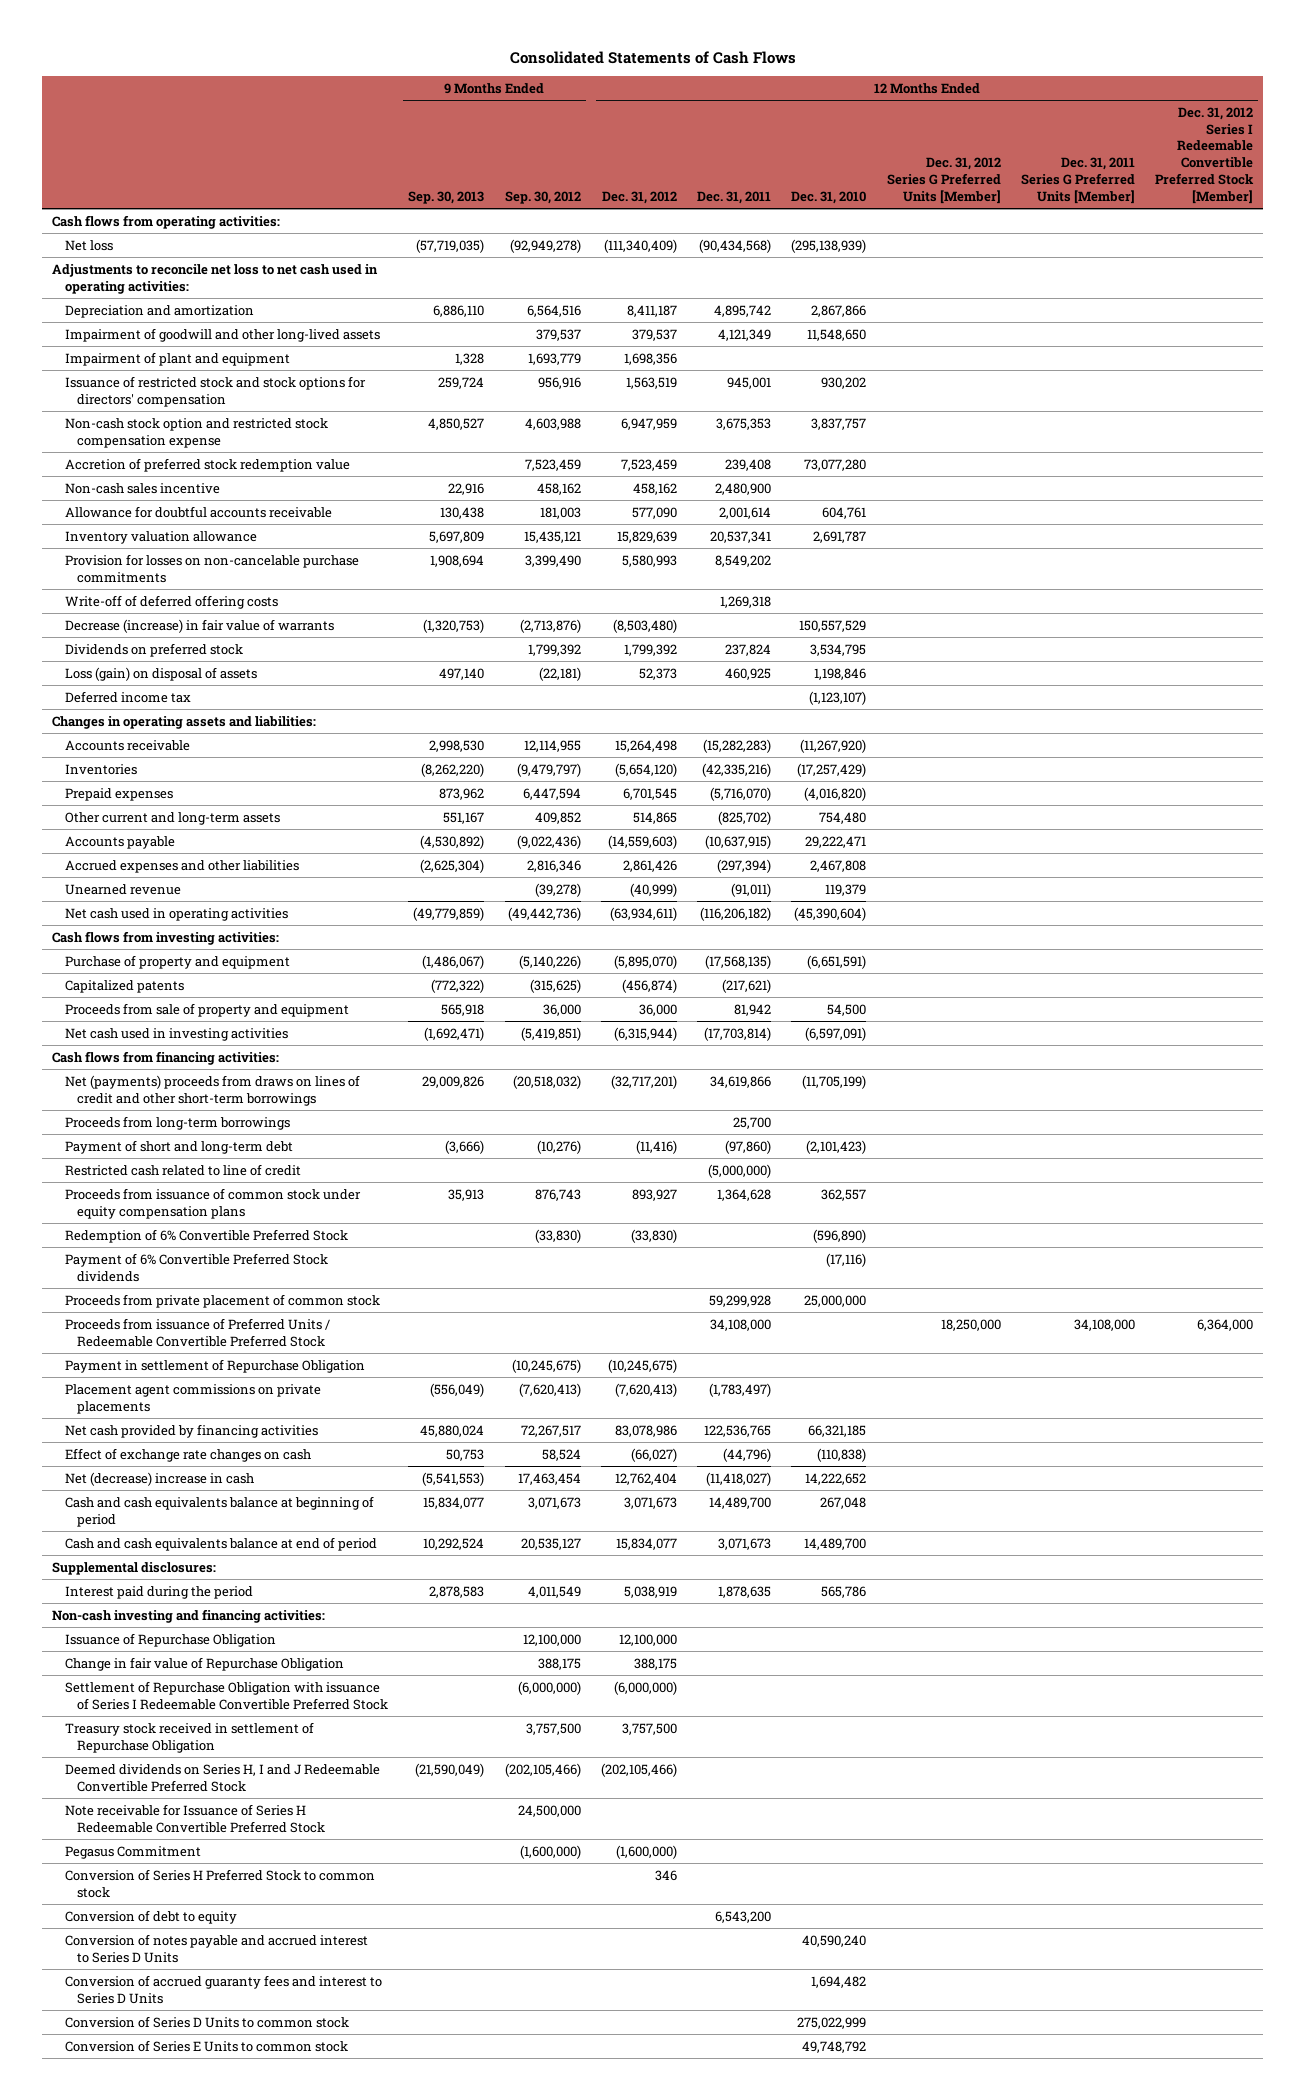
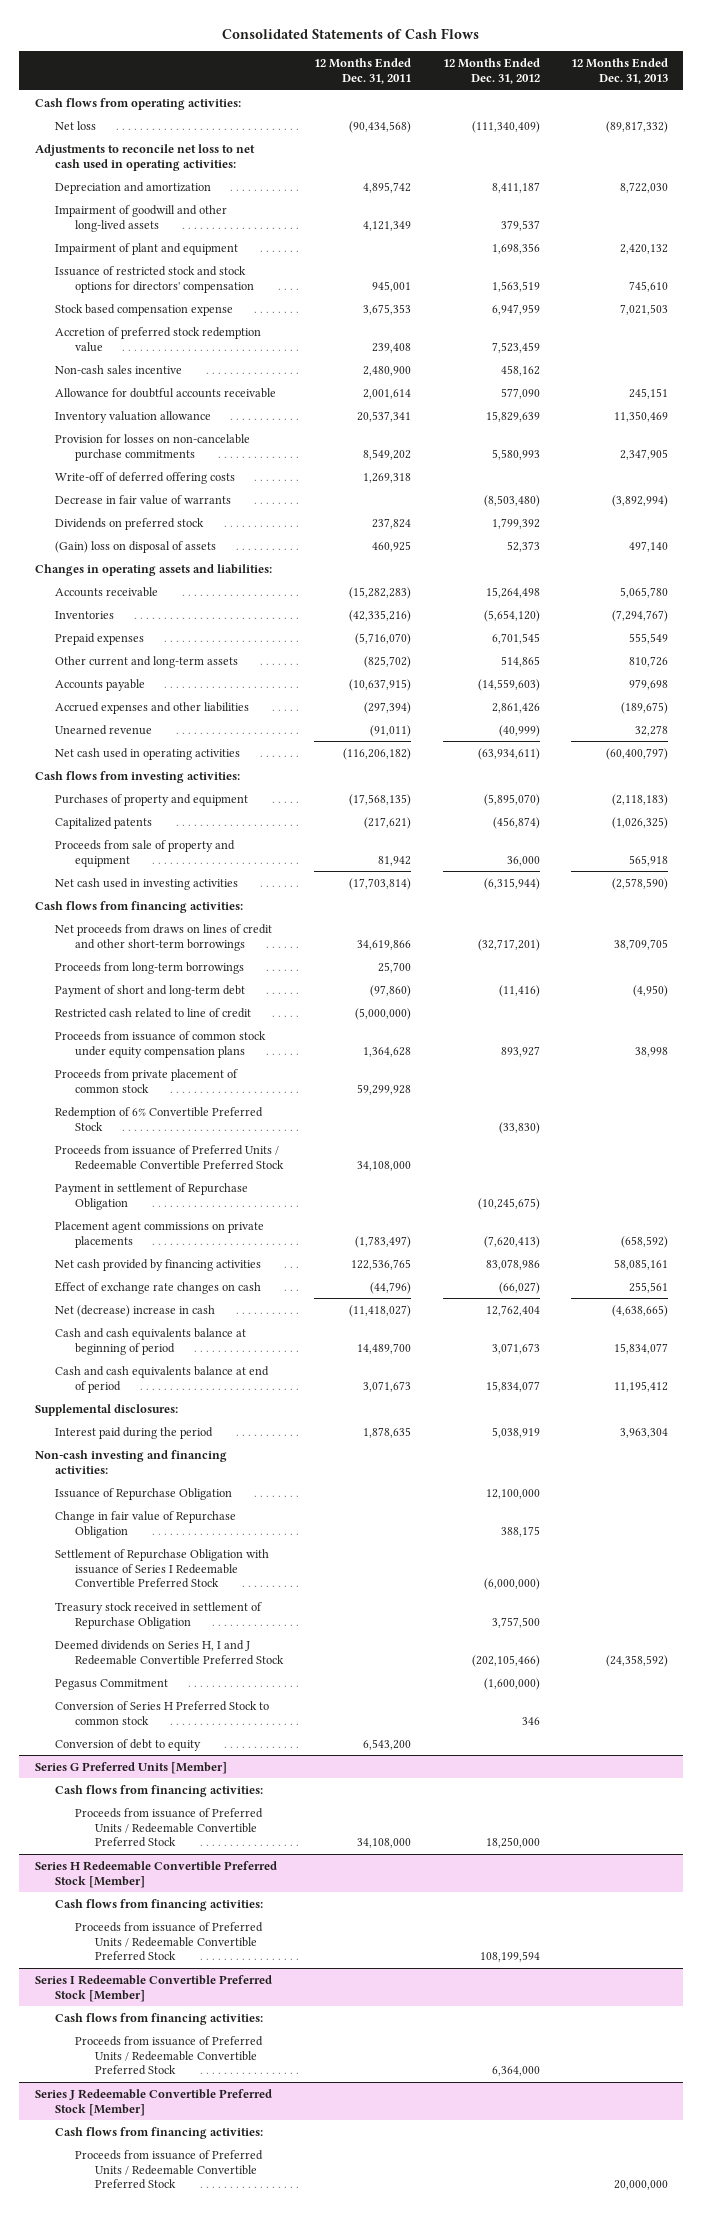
- | 9 Months Ended Sep. 30, 2013 | 9 Months Ended Sep. 30, 2012 | 12 Months Ended Dec. 31, 2012 | 12 Months Ended Dec. 31, 2011 | 12 Months Ended Dec. 31, 2010 | 12 Months Ended Dec. 31, 2012 Series G Preferred Units [Member] | 12 Months Ended Dec. 31, 2011 Series G Preferred Units [Member] | 12 Months Ended Dec. 31, 2012 Series I Redeemable Convertible Preferred Stock [Member]
+ | 12 Months Ended Dec. 31, 2011 | 12 Months Ended Dec. 31, 2012 | 12 Months Ended Dec. 31, 2013
- Non-cash stock option and restricted stock compensation expense | 4,850,527 | 4,603,988 | 6,947,959 | 3,675,353 | 3,837,757 | | |
+ Stock based compensation expense | 3,675,353 | 6,947,959 | 7,021,503
- Decrease (increase) in fair value of warrants | (1,320,753) | (2,713,876) | (8,503,480) | | 150,557,529 | | |
+ Decrease in fair value of warrants | | (8,503,480) | (3,892,994)
- Loss (gain) on disposal of assets | 497,140 | (22,181) | 52,373 | 460,925 | 1,198,846 | | |
- Deferred income tax | | | | | (1,123,107) | | |
+ (Gain) loss on disposal of assets | 460,925 | 52,373 | 497,140
- Purchase of property and equipment | (1,486,067) | (5,140,226) | (5,895,070) | (17,568,135) | (6,651,591) | | |
+ Purchases of property and equipment | (17,568,135) | (5,895,070) | (2,118,183)
- Net (payments) proceeds from draws on lines of credit and other short-term borrowings | 29,009,826 | (20,518,032) | (32,717,201) | 34,619,866 | (11,705,199) | | |
+ Net proceeds from draws on lines of credit and other short-term borrowings | 34,619,866 | (32,717,201) | 38,709,705
- Payment of 6% Convertible Preferred Stock dividends | | | | | (17,116) | | |
moved down: Redemption of 6% Convertible Preferred Stock | | (33,830) |
- Note receivable for Issuance of Series H Redeemable Convertible Preferred Stock | | 24,500,000 | | | | | |
- Conversion of notes payable and accrued interest to Series D Units | | | | | 40,590,240 | | |
- Conversion of accrued guaranty fees and interest to Series D Units | | | | | 1,694,482 | | |
- Conversion of Series D Units to common stock | | | | | 275,022,999 | | |
- Conversion of Series E Units to common stock | | | | | 49,748,792 | | |
+ Series G Preferred Units [Member]
+ Cash flows from financing activities:
+ Proceeds from issuance of Preferred Units / Redeemable Convertible Preferred Stock | 34,108,000 | 18,250,000 |
+ Series H Redeemable Convertible Preferred Stock [Member]
+ Cash flows from financing activities:
+ Proceeds from issuance of Preferred Units / Redeemable Convertible Preferred Stock | | 108,199,594 |
+ Series I Redeemable Convertible Preferred Stock [Member]
+ Cash flows from financing activities:
+ Proceeds from issuance of Preferred Units / Redeemable Convertible Preferred Stock | | 6,364,000 |
+ Series J Redeemable Convertible Preferred Stock [Member]
+ Cash flows from financing activities:
+ Proceeds from issuance of Preferred Units / Redeemable Convertible Preferred Stock | | | 20,000,000

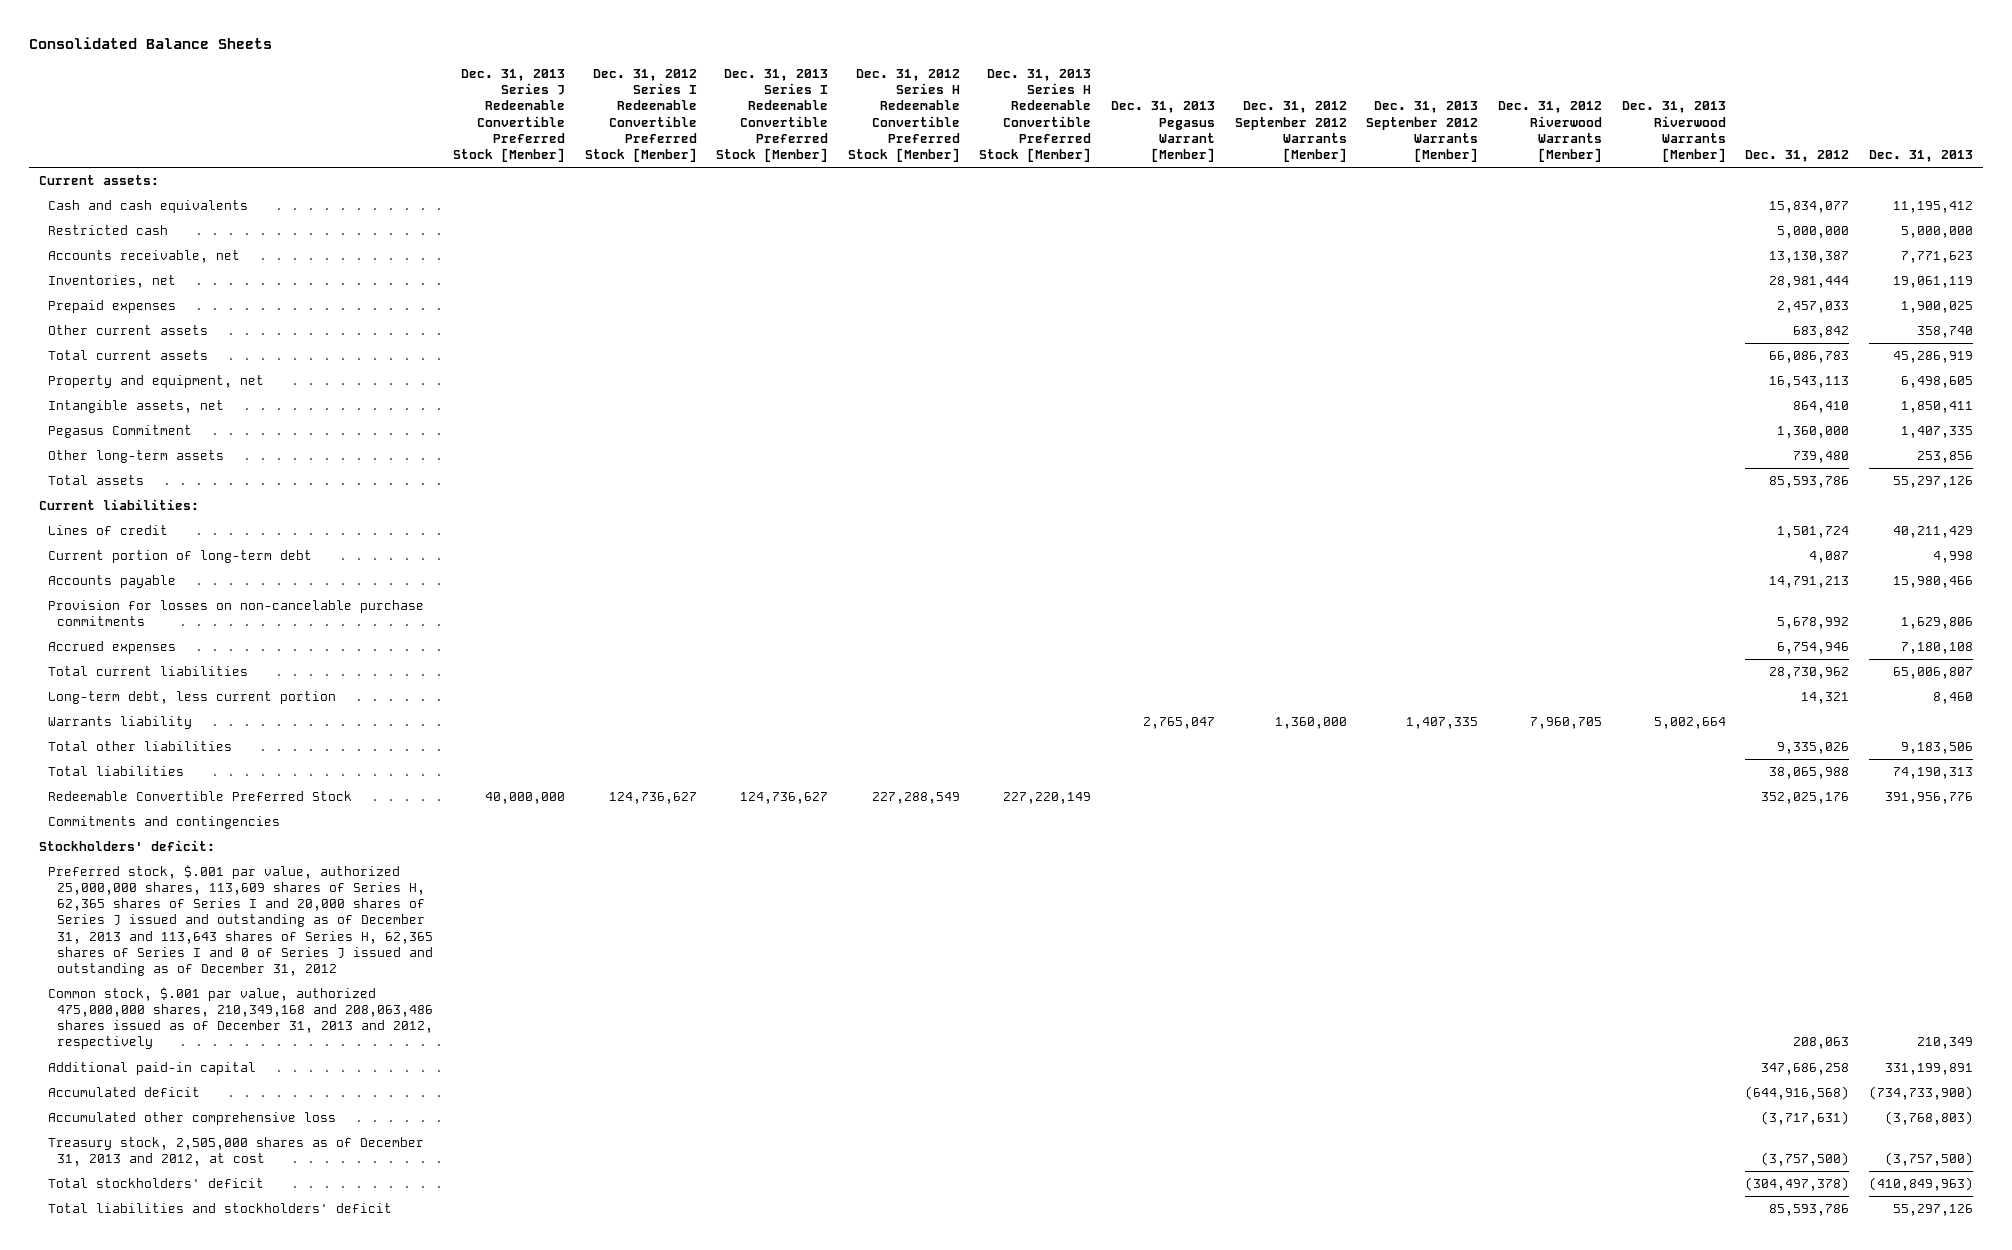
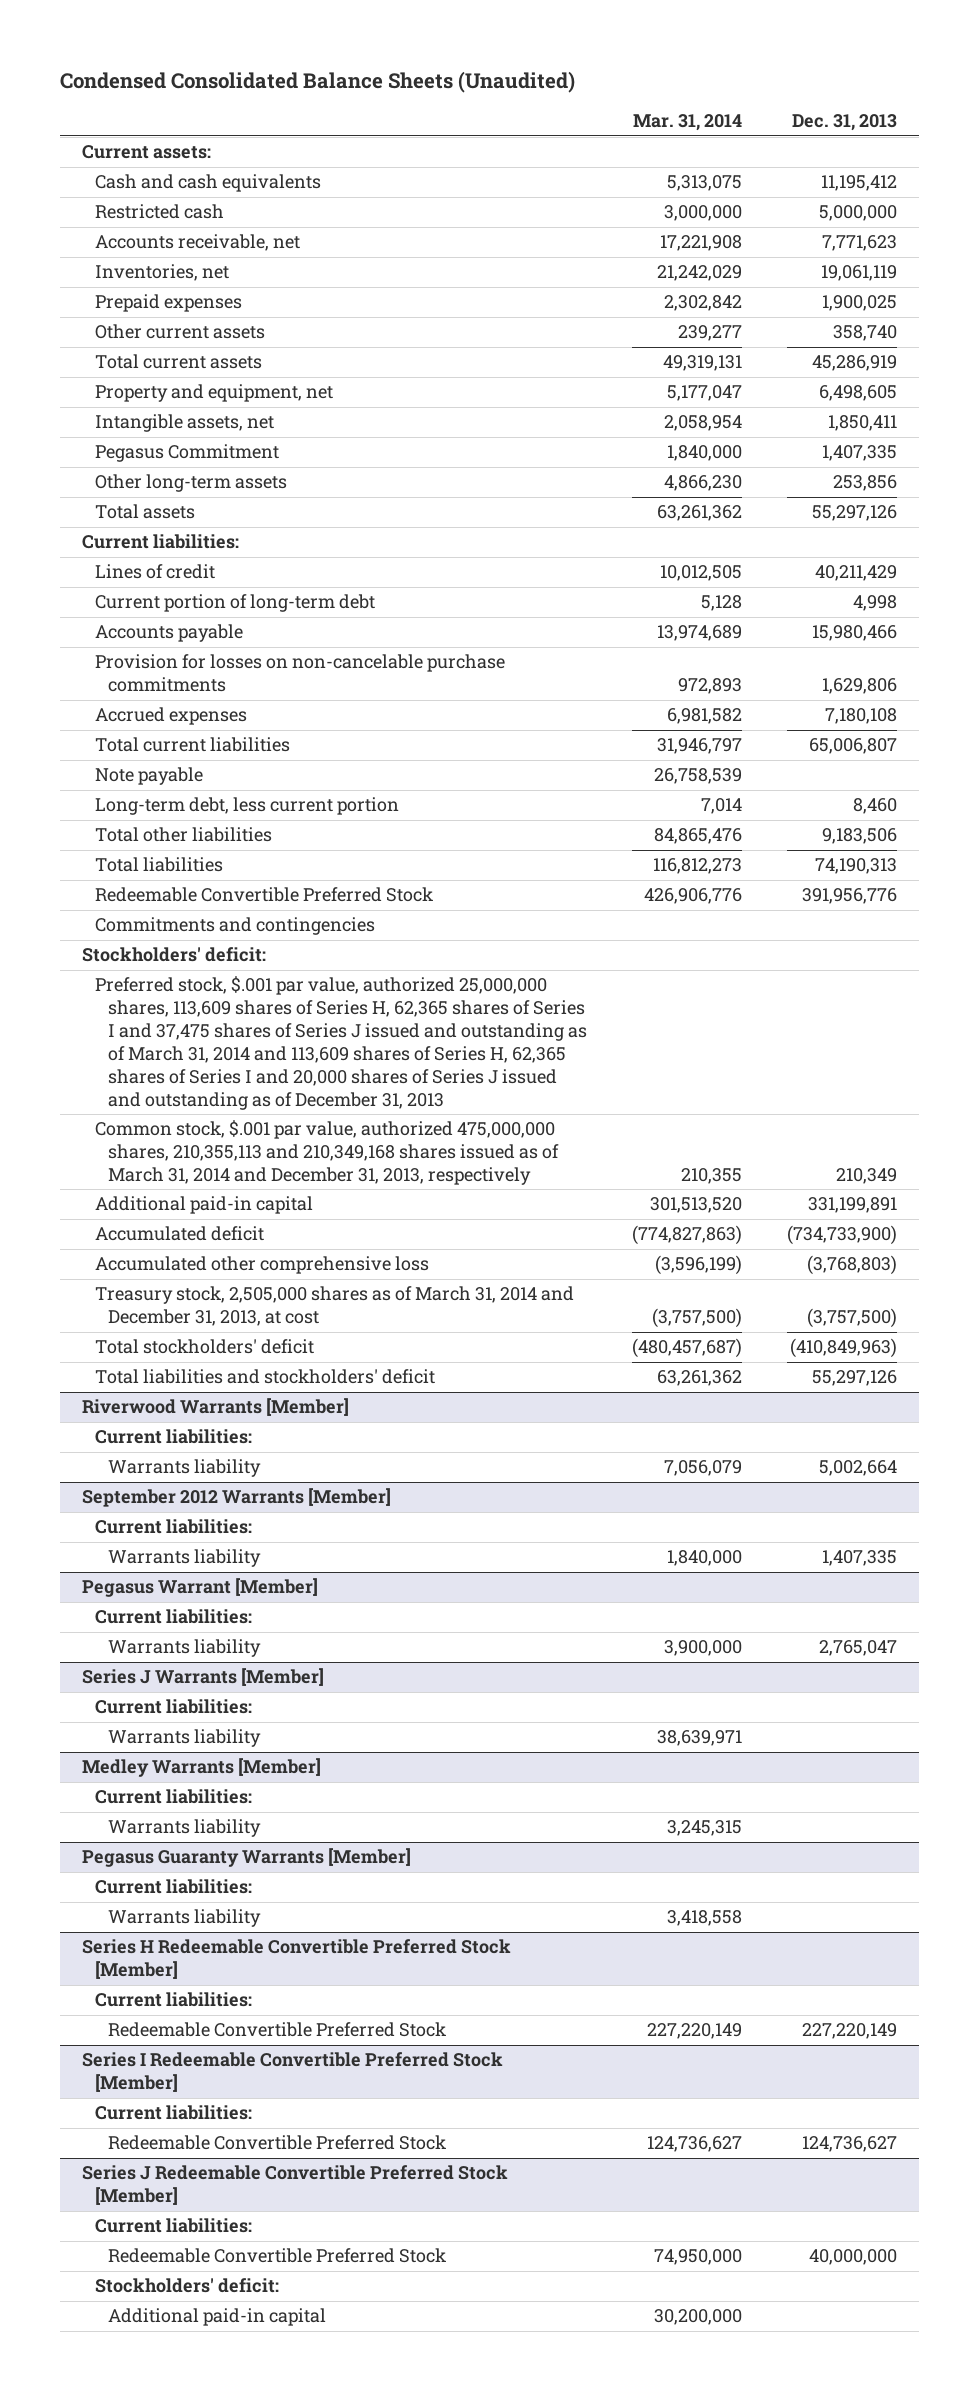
- Consolidated Balance Sheets
+ Condensed Consolidated Balance Sheets (Unaudited)
- | Dec. 31, 2013 Series J Redeemable Convertible Preferred Stock [Member] | Dec. 31, 2012 Series I Redeemable Convertible Preferred Stock [Member] | Dec. 31, 2013 Series I Redeemable Convertible Preferred Stock [Member] | Dec. 31, 2012 Series H Redeemable Convertible Preferred Stock [Member] | Dec. 31, 2013 Series H Redeemable Convertible Preferred Stock [Member] | Dec. 31, 2013 Pegasus Warrant [Member] | Dec. 31, 2012 September 2012 Warrants [Member] | Dec. 31, 2013 September 2012 Warrants [Member] | Dec. 31, 2012 Riverwood Warrants [Member] | Dec. 31, 2013 Riverwood Warrants [Member] | Dec. 31, 2012 | Dec. 31, 2013
+ | Mar. 31, 2014 | Dec. 31, 2013
+ Note payable | 26,758,539 |
- Warrants liability | | | | | | 2,765,047 | 1,360,000 | 1,407,335 | 7,960,705 | 5,002,664 | |
- Preferred stock, $.001 par value, authorized 25,000,000 shares, 113,609 shares of Series H, 62,365 shares of Series I and 20,000 shares of Series J issued and outstanding as of December 31, 2013 and 113,643 shares of Series H, 62,365 shares of Series I and 0 of Series J issued and outstanding as of December 31, 2012
- Common stock, $.001 par value, authorized 475,000,000 shares, 210,349,168 and 208,063,486 shares issued as of December 31, 2013 and 2012, respectively | | | | | | | | | | | 208,063 | 210,349
+ Preferred stock, $.001 par value, authorized 25,000,000 shares, 113,609 shares of Series H, 62,365 shares of Series I and 37,475 shares of Series J issued and outstanding as of March 31, 2014 and 113,609 shares of Series H, 62,365 shares of Series I and 20,000 shares of Series J issued and outstanding as of December 31, 2013
+ Common stock, $.001 par value, authorized 475,000,000 shares, 210,355,113 and 210,349,168 shares issued as of March 31, 2014 and December 31, 2013, respectively | 210,355 | 210,349
- Treasury stock, 2,505,000 shares as of December 31, 2013 and 2012, at cost | | | | | | | | | | | (3,757,500) | (3,757,500)
+ Treasury stock, 2,505,000 shares as of March 31, 2014 and December 31, 2013, at cost | (3,757,500) | (3,757,500)
+ Riverwood Warrants [Member]
+ Current liabilities:
+ Warrants liability | 7,056,079 | 5,002,664
+ September 2012 Warrants [Member]
+ Current liabilities:
+ Warrants liability | 1,840,000 | 1,407,335
+ Pegasus Warrant [Member]
+ Current liabilities:
+ Warrants liability | 3,900,000 | 2,765,047
+ Series J Warrants [Member]
+ Current liabilities:
+ Warrants liability | 38,639,971 |
+ Medley Warrants [Member]
+ Current liabilities:
+ Warrants liability | 3,245,315 |
+ Pegasus Guaranty Warrants [Member]
+ Current liabilities:
+ Warrants liability | 3,418,558 |
+ Series H Redeemable Convertible Preferred Stock [Member]
+ Current liabilities:
+ Redeemable Convertible Preferred Stock | 227,220,149 | 227,220,149
+ Series I Redeemable Convertible Preferred Stock [Member]
+ Current liabilities:
+ Redeemable Convertible Preferred Stock | 124,736,627 | 124,736,627
+ Series J Redeemable Convertible Preferred Stock [Member]
+ Current liabilities:
+ Redeemable Convertible Preferred Stock | 74,950,000 | 40,000,000
+ Stockholders' deficit:
+ Additional paid-in capital | 30,200,000 |

